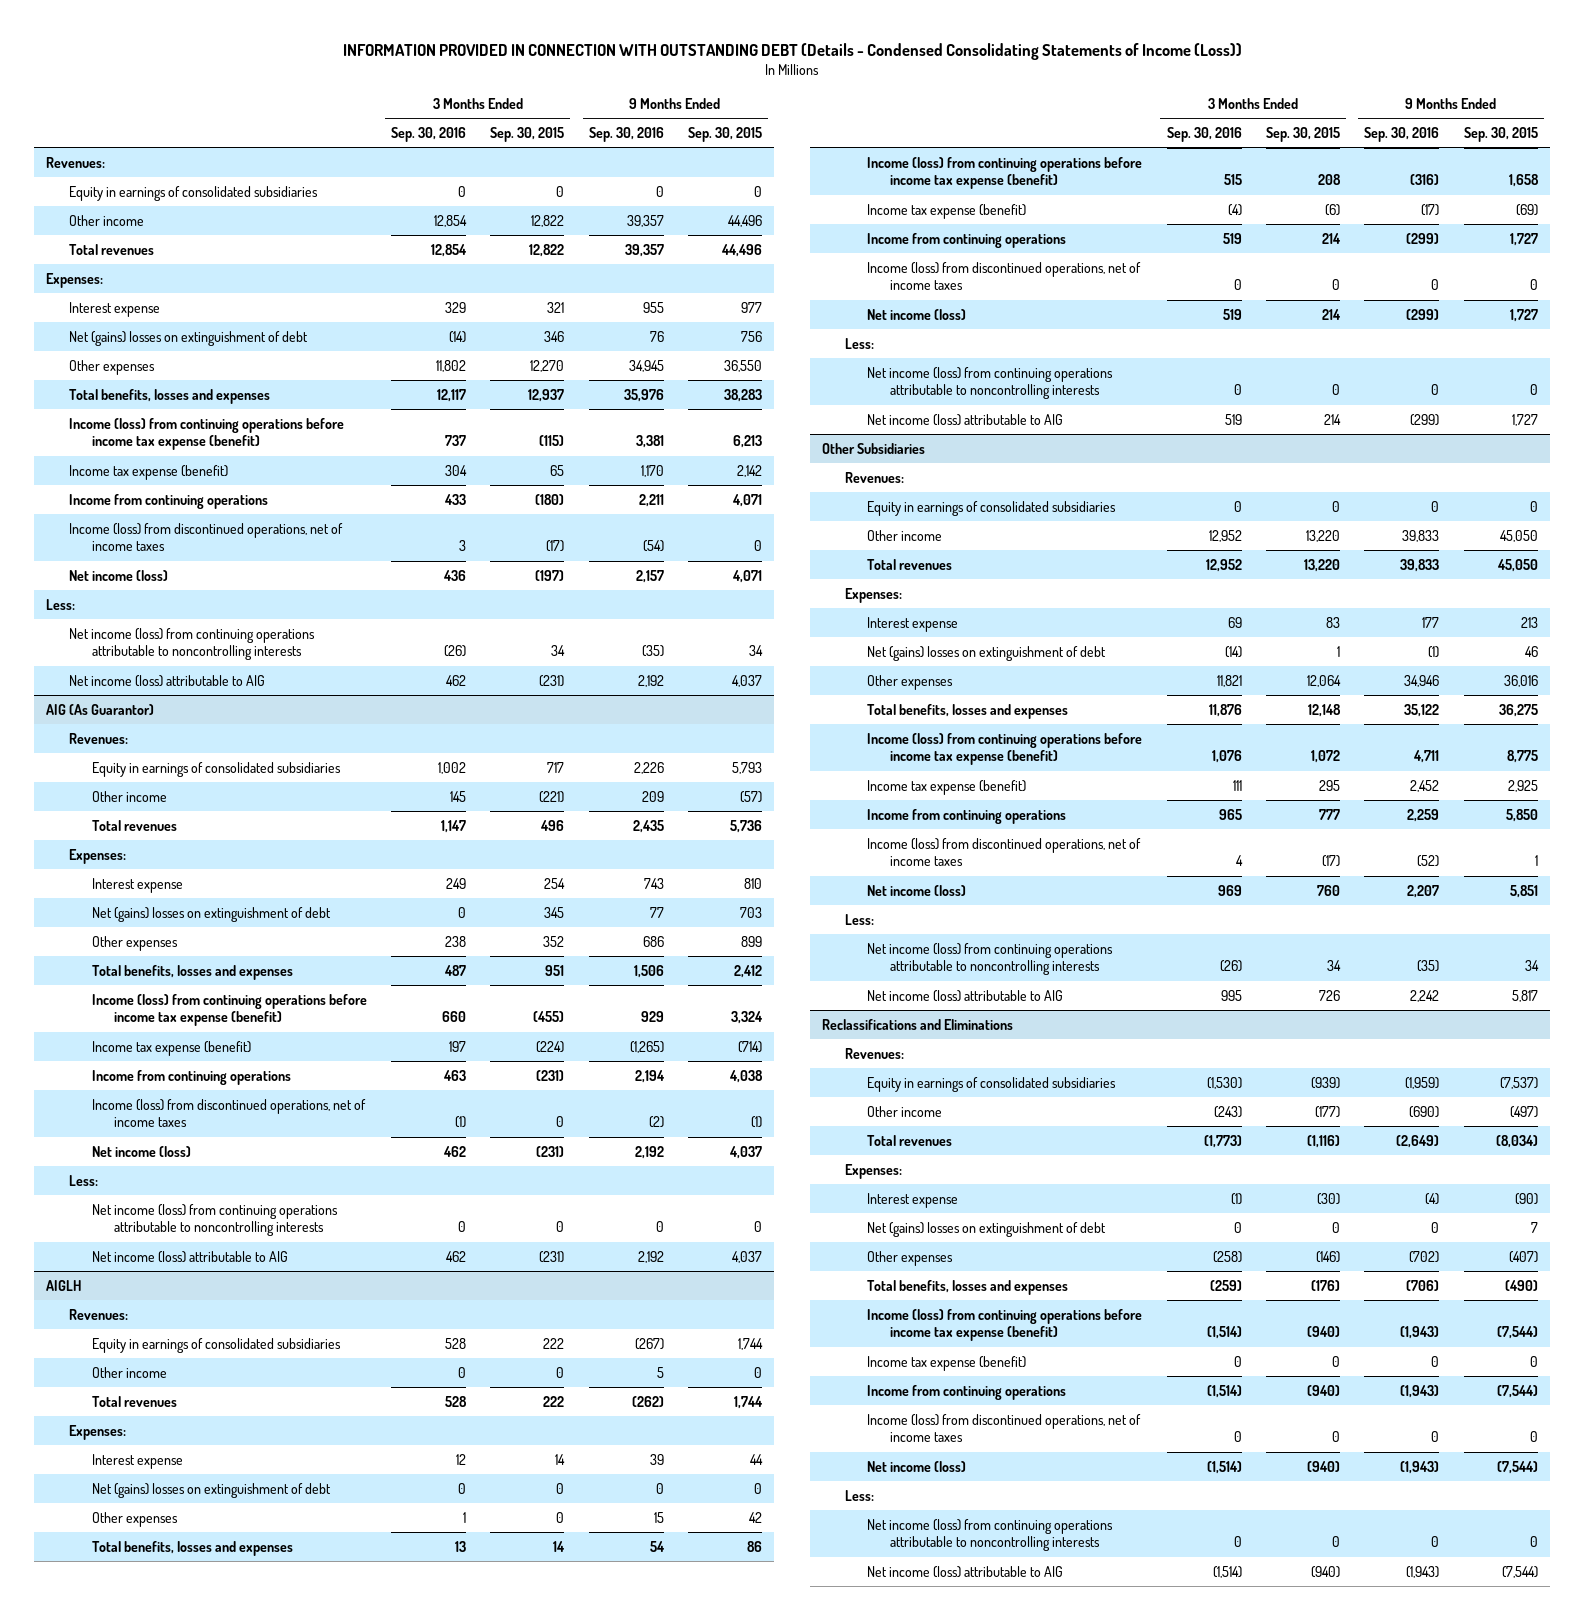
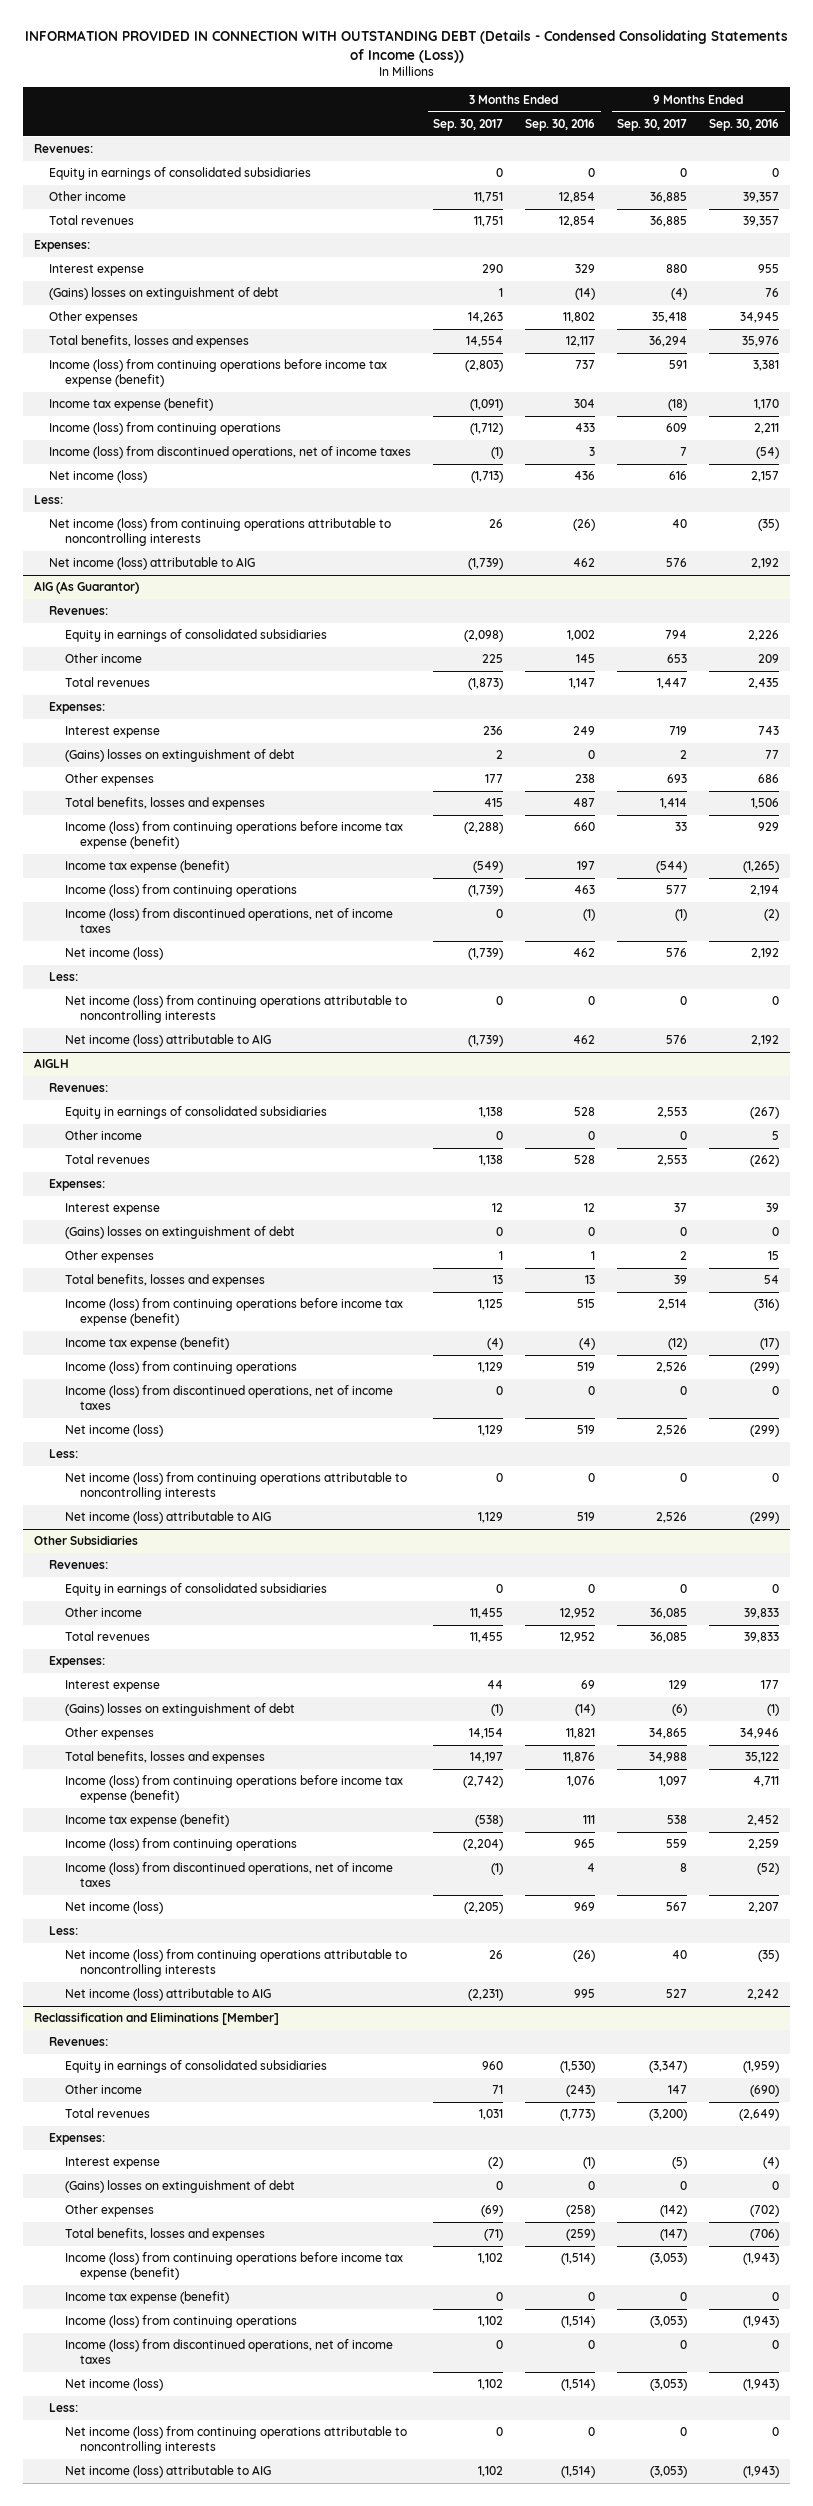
- | 3 Months Ended Sep. 30, 2016 | 3 Months Ended Sep. 30, 2015 | 9 Months Ended Sep. 30, 2016 | 9 Months Ended Sep. 30, 2015
+ | 3 Months Ended Sep. 30, 2017 | 3 Months Ended Sep. 30, 2016 | 9 Months Ended Sep. 30, 2017 | 9 Months Ended Sep. 30, 2016
- Net (gains) losses on extinguishment of debt | (14) | 346 | 76 | 756
+ (Gains) losses on extinguishment of debt | 1 | (14) | (4) | 76
- Income from continuing operations | 433 | (180) | 2,211 | 4,071
+ Income (loss) from continuing operations | (1,712) | 433 | 609 | 2,211
@ AIG (As Guarantor)
- Net (gains) losses on extinguishment of debt | 0 | 345 | 77 | 703
+ (Gains) losses on extinguishment of debt | 2 | 0 | 2 | 77
- Income from continuing operations | 463 | (231) | 2,194 | 4,038
+ Income (loss) from continuing operations | (1,739) | 463 | 577 | 2,194
@ AIGLH
- Net (gains) losses on extinguishment of debt | 0 | 0 | 0 | 0
+ (Gains) losses on extinguishment of debt | 0 | 0 | 0 | 0
- Income from continuing operations | 519 | 214 | (299) | 1,727
+ Income (loss) from continuing operations | 1,129 | 519 | 2,526 | (299)
@ Other Subsidiaries
- Net (gains) losses on extinguishment of debt | (14) | 1 | (1) | 46
+ (Gains) losses on extinguishment of debt | (1) | (14) | (6) | (1)
- Income from continuing operations | 965 | 777 | 2,259 | 5,850
+ Income (loss) from continuing operations | (2,204) | 965 | 559 | 2,259
- Reclassifications and Eliminations
+ Reclassification and Eliminations [Member]
- Net (gains) losses on extinguishment of debt | 0 | 0 | 0 | 7
+ (Gains) losses on extinguishment of debt | 0 | 0 | 0 | 0
- Income from continuing operations | (1,514) | (940) | (1,943) | (7,544)
+ Income (loss) from continuing operations | 1,102 | (1,514) | (3,053) | (1,943)

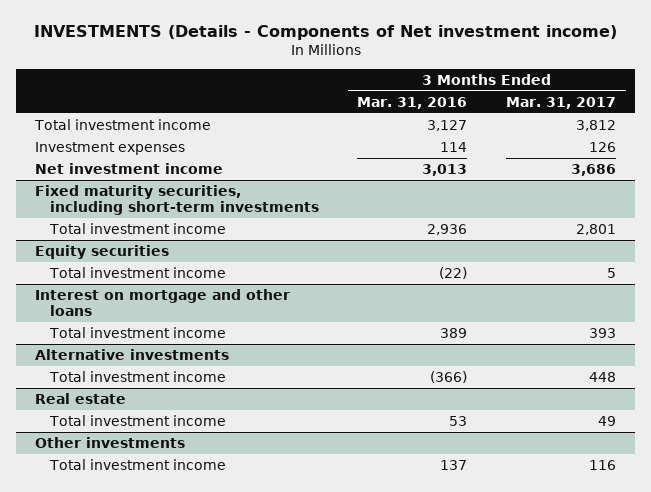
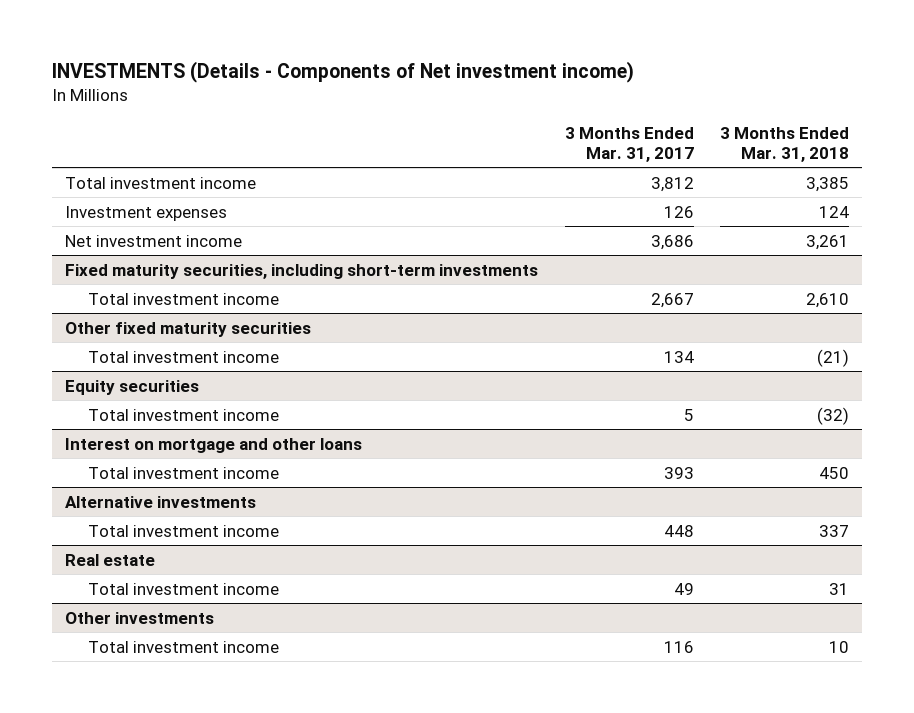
- | 3 Months Ended Mar. 31, 2016 | 3 Months Ended Mar. 31, 2017
+ | 3 Months Ended Mar. 31, 2017 | 3 Months Ended Mar. 31, 2018
@ Fixed maturity securities, including short-term investments
- Total investment income | 2,936 | 2,801
+ Total investment income | 2,667 | 2,610
+ Other fixed maturity securities
+ Total investment income | 134 | (21)

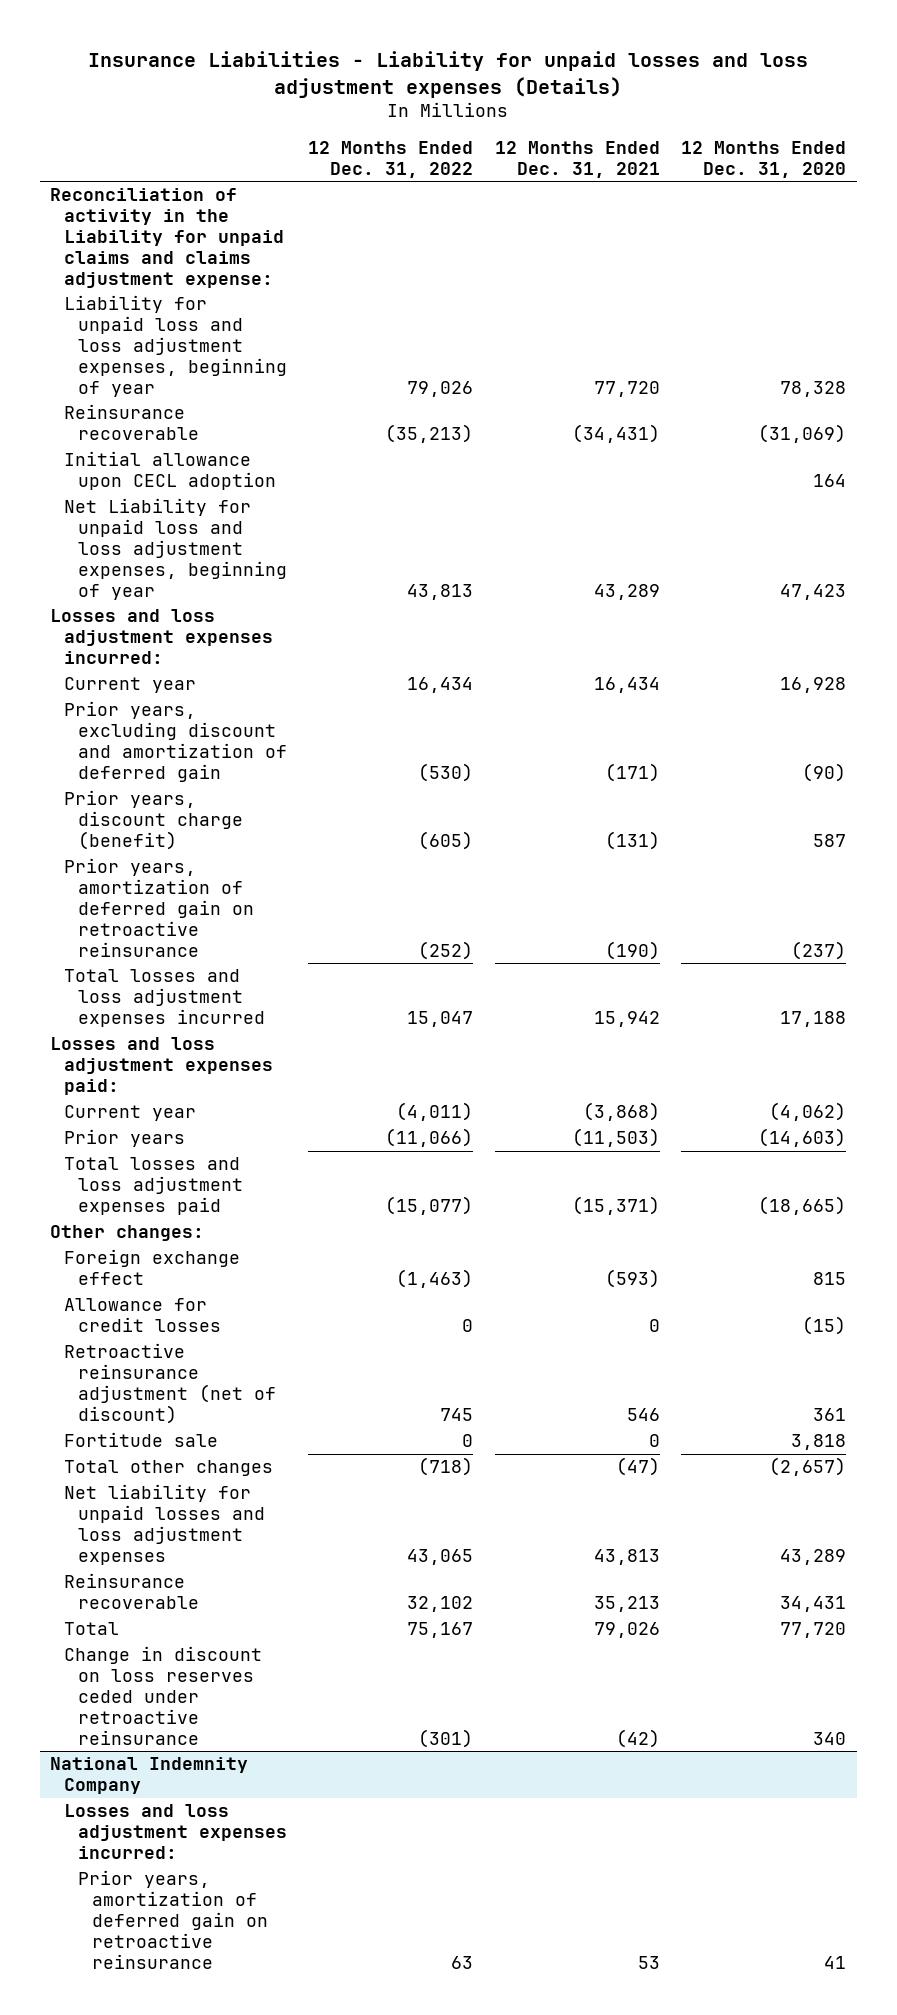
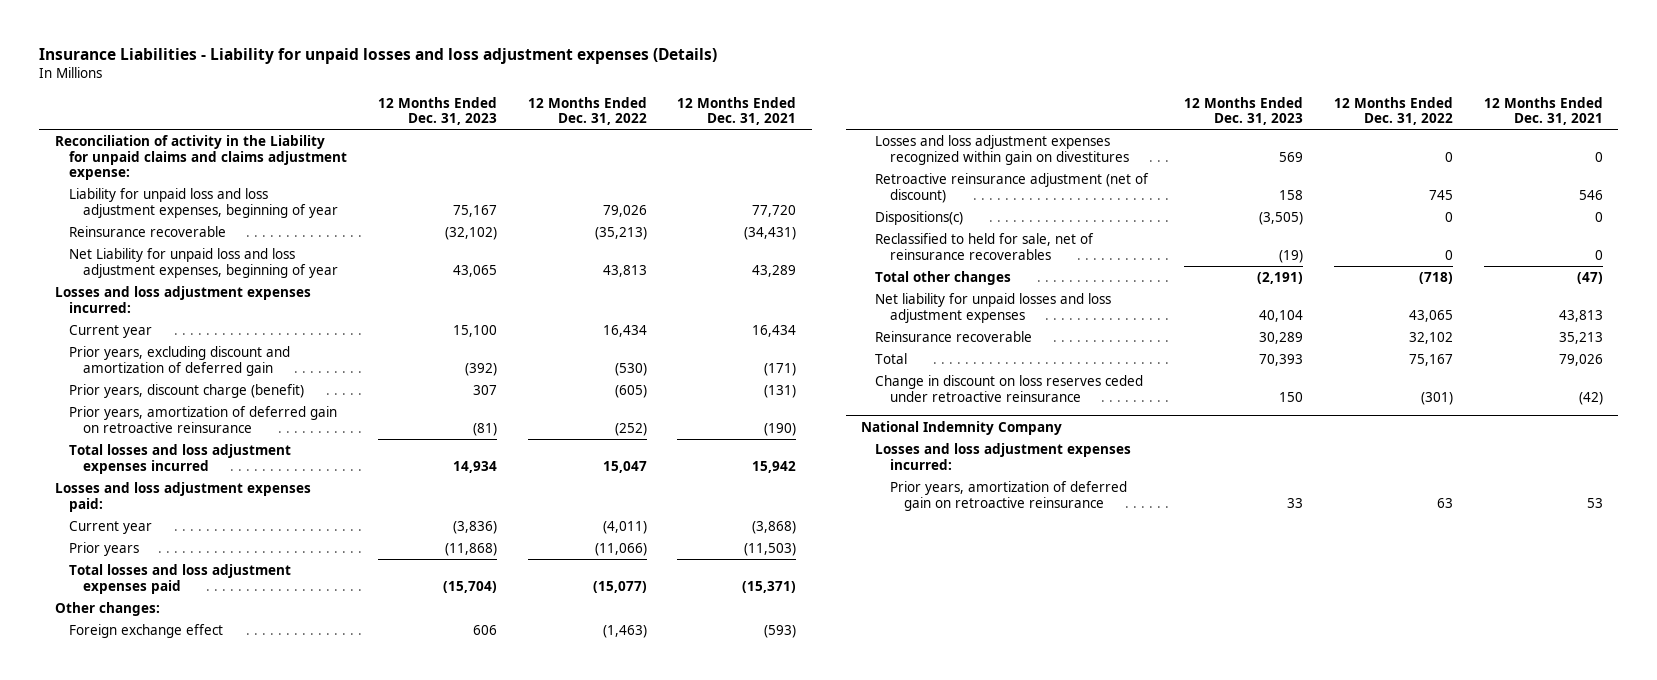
- | 12 Months Ended Dec. 31, 2022 | 12 Months Ended Dec. 31, 2021 | 12 Months Ended Dec. 31, 2020
+ | 12 Months Ended Dec. 31, 2023 | 12 Months Ended Dec. 31, 2022 | 12 Months Ended Dec. 31, 2021
- Initial allowance upon CECL adoption | | | 164
- Allowance for credit losses | 0 | 0 | (15)
+ Losses and loss adjustment expenses recognized within gain on divestitures | 569 | 0 | 0
- Fortitude sale | 0 | 0 | 3,818
+ Dispositions(c) | (3,505) | 0 | 0
+ Reclassified to held for sale, net of reinsurance recoverables | (19) | 0 | 0

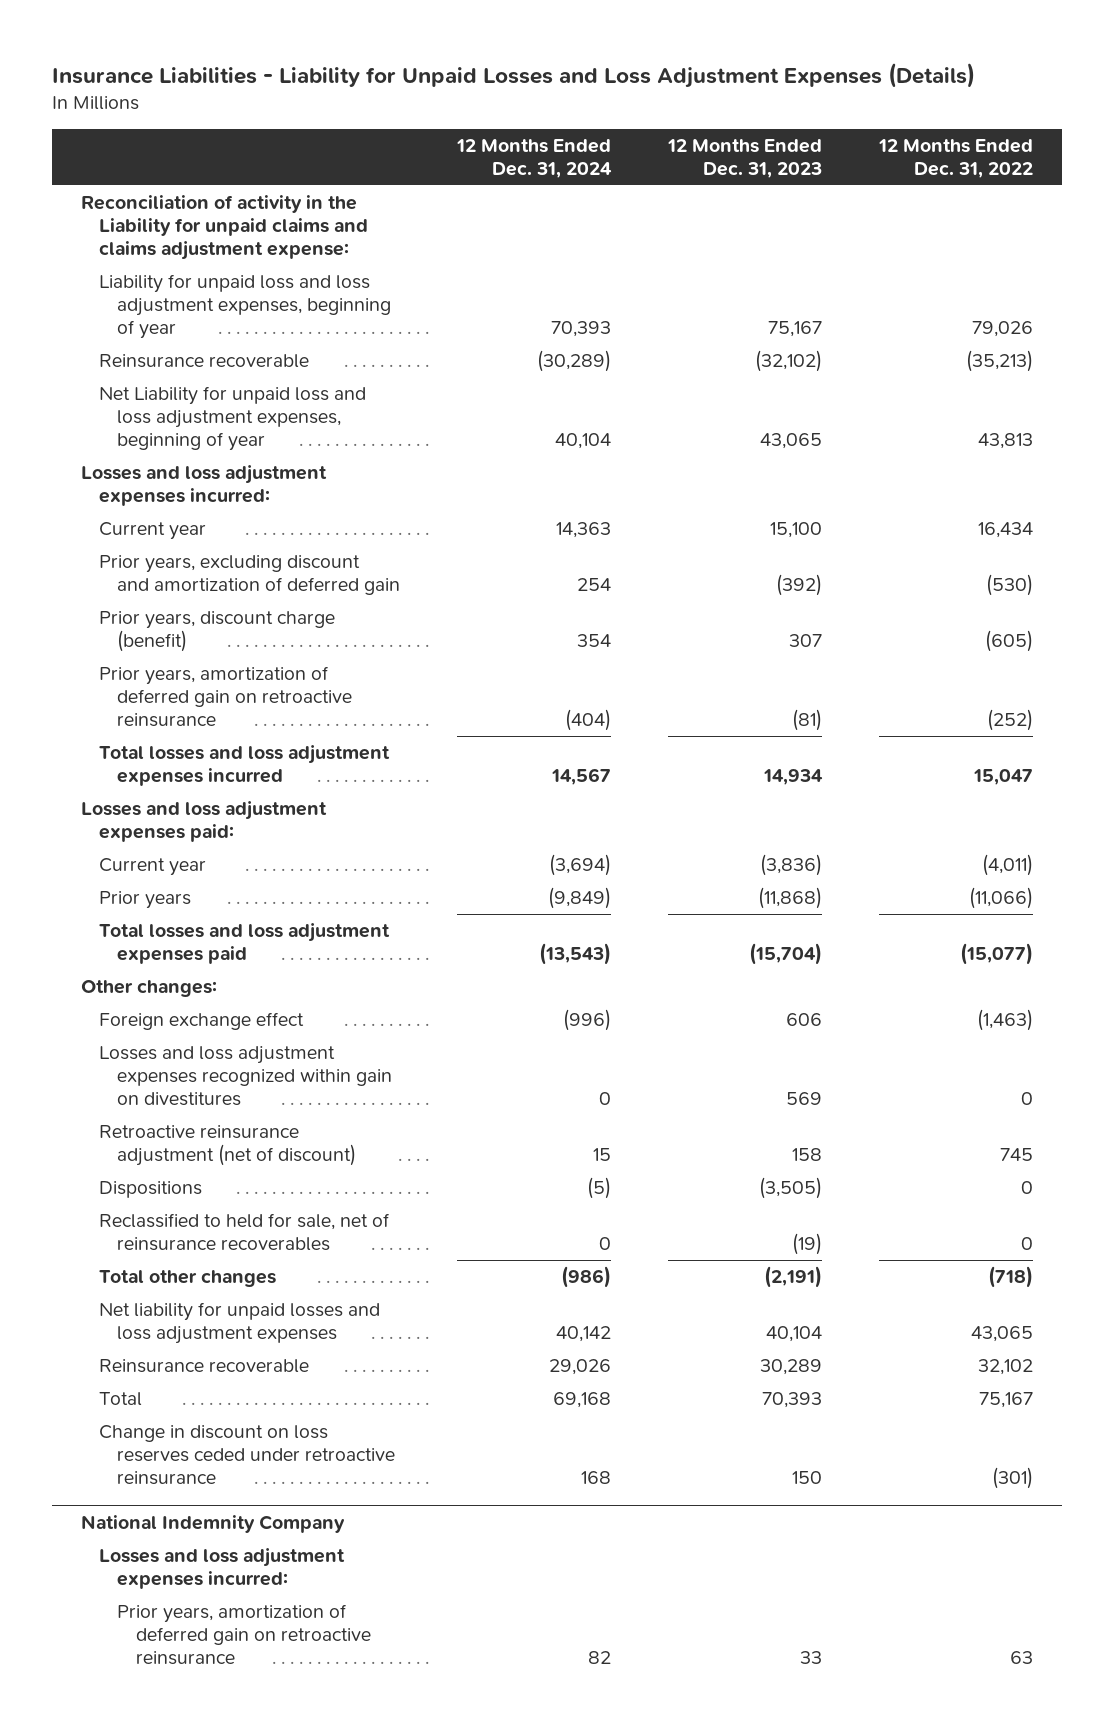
- Insurance Liabilities - Liability for unpaid losses and loss adjustment expenses (Details)
+ Insurance Liabilities - Liability for Unpaid Losses and Loss Adjustment Expenses (Details)
- | 12 Months Ended Dec. 31, 2023 | 12 Months Ended Dec. 31, 2022 | 12 Months Ended Dec. 31, 2021
+ | 12 Months Ended Dec. 31, 2024 | 12 Months Ended Dec. 31, 2023 | 12 Months Ended Dec. 31, 2022
- Dispositions(c) | (3,505) | 0 | 0
+ Dispositions | (5) | (3,505) | 0

